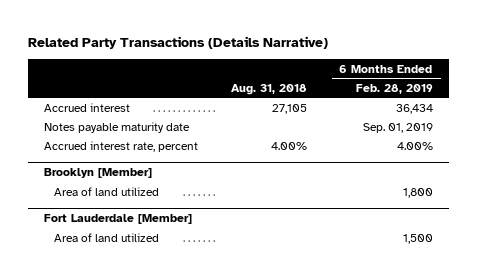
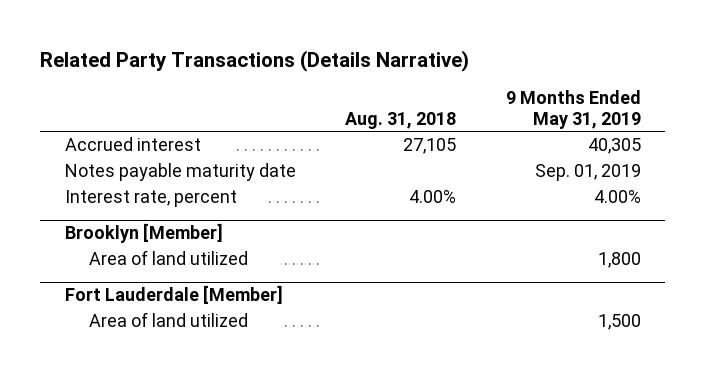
- | Aug. 31, 2018 | 6 Months Ended Feb. 28, 2019
+ | Aug. 31, 2018 | 9 Months Ended May 31, 2019
- Accrued interest rate, percent | 4.00% | 4.00%
+ Interest rate, percent | 4.00% | 4.00%

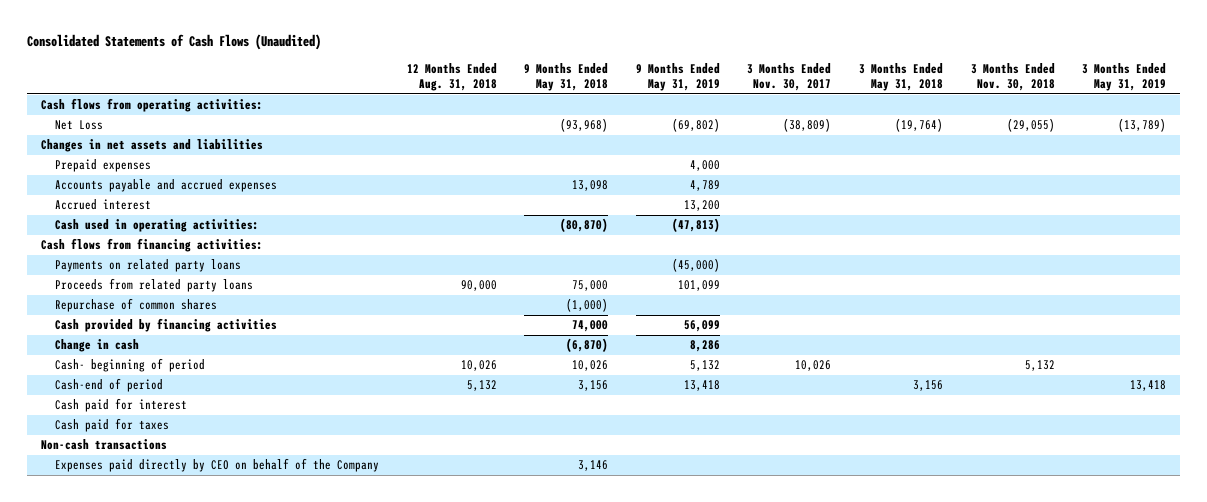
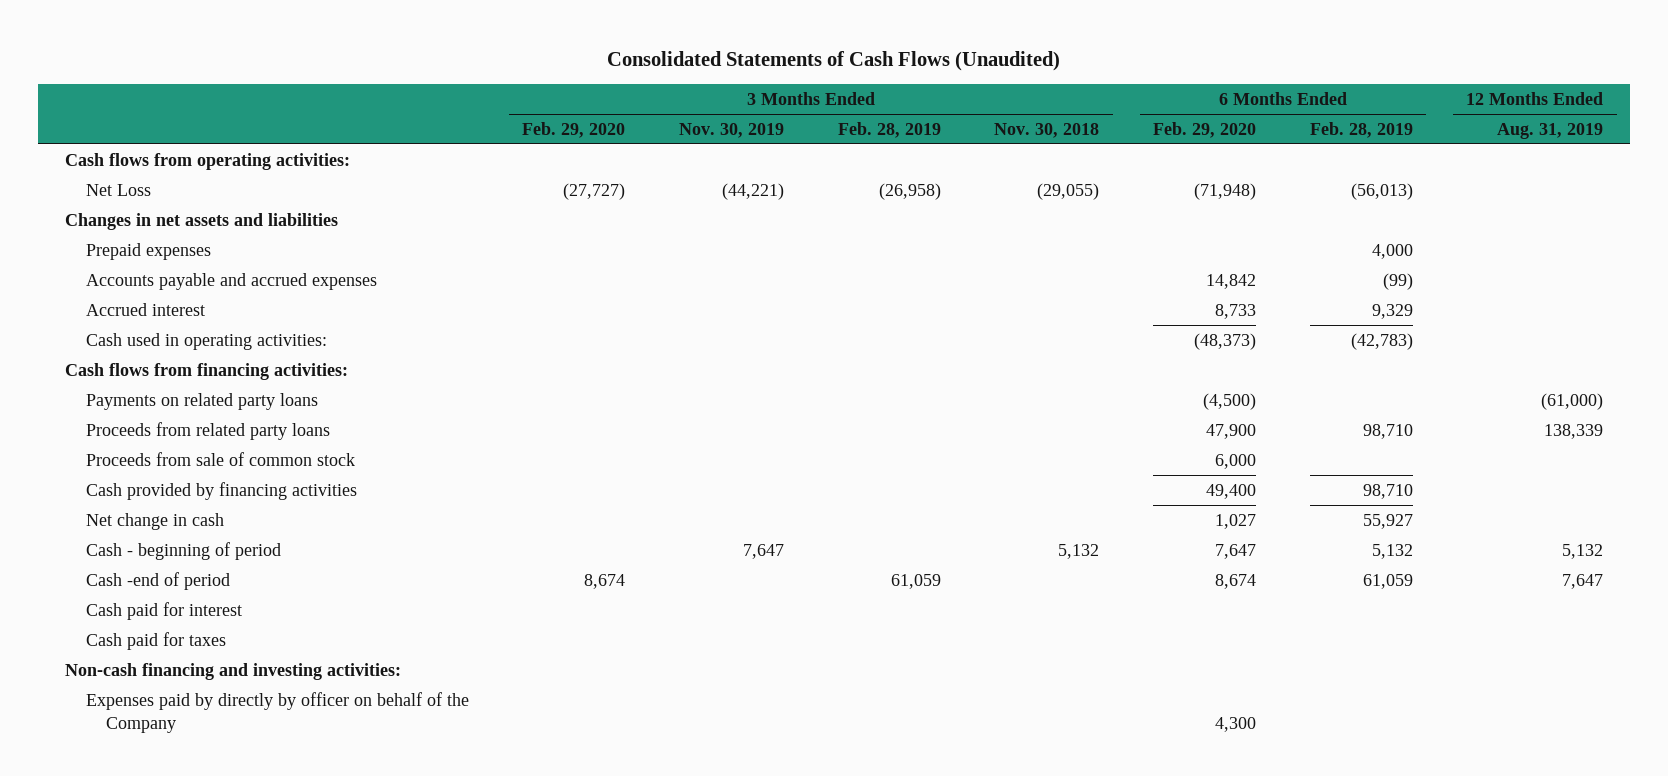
- | 12 Months Ended Aug. 31, 2018 | 9 Months Ended May 31, 2018 | 9 Months Ended May 31, 2019 | 3 Months Ended Nov. 30, 2017 | 3 Months Ended May 31, 2018 | 3 Months Ended Nov. 30, 2018 | 3 Months Ended May 31, 2019
+ | 3 Months Ended Feb. 29, 2020 | 3 Months Ended Nov. 30, 2019 | 3 Months Ended Feb. 28, 2019 | 3 Months Ended Nov. 30, 2018 | 6 Months Ended Feb. 29, 2020 | 6 Months Ended Feb. 28, 2019 | 12 Months Ended Aug. 31, 2019
- Repurchase of common shares | | (1,000) | | | | |
+ Proceeds from sale of common stock | | | | | 6,000 | |
- Change in cash | | (6,870) | 8,286 | | | |
- Cash- beginning of period | 10,026 | 10,026 | 5,132 | 10,026 | | 5,132 |
- Cash-end of period | 5,132 | 3,156 | 13,418 | | 3,156 | | 13,418
+ Net change in cash | | | | | 1,027 | 55,927 |
+ Cash - beginning of period | | 7,647 | | 5,132 | 7,647 | 5,132 | 5,132
+ Cash -end of period | 8,674 | | 61,059 | | 8,674 | 61,059 | 7,647
- Non-cash transactions
- Expenses paid directly by CEO on behalf of the Company | | 3,146 | | | | |
+ Non-cash financing and investing activities:
+ Expenses paid by directly by officer on behalf of the Company | | | | | 4,300 | |

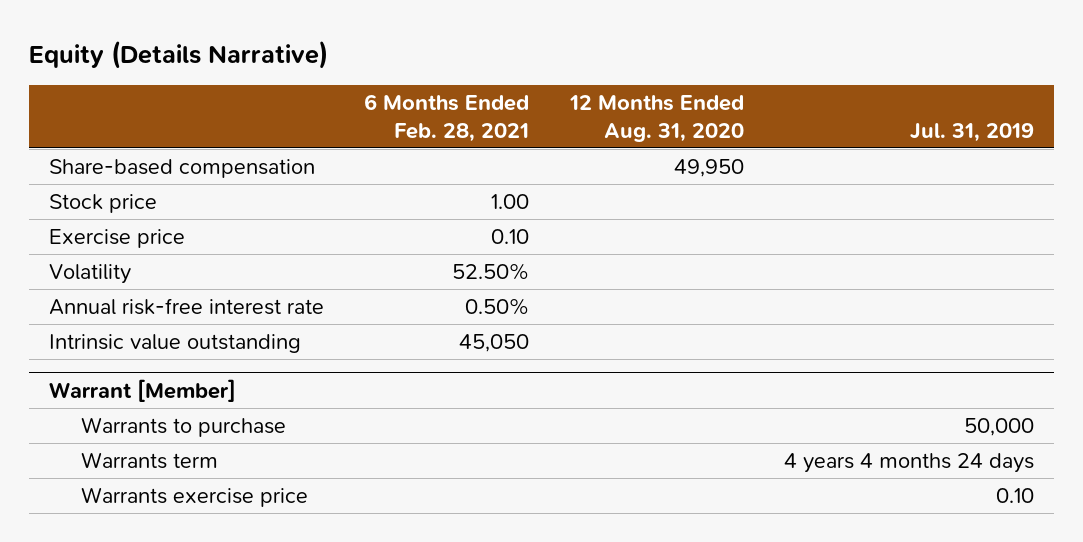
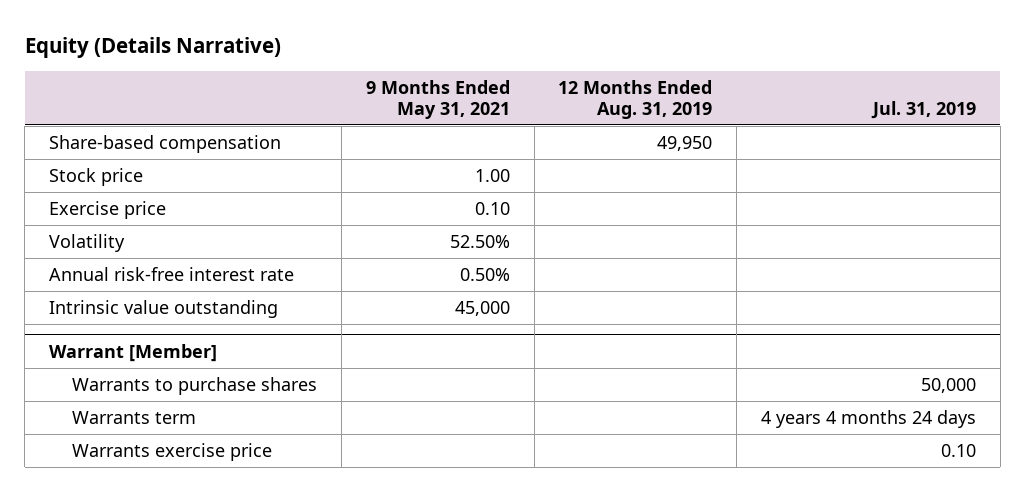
- | 6 Months Ended Feb. 28, 2021 | 12 Months Ended Aug. 31, 2020 | Jul. 31, 2019
+ | 9 Months Ended May 31, 2021 | 12 Months Ended Aug. 31, 2019 | Jul. 31, 2019
@ Warrant [Member]
- Warrants to purchase | | | 50,000
+ Warrants to purchase shares | | | 50,000

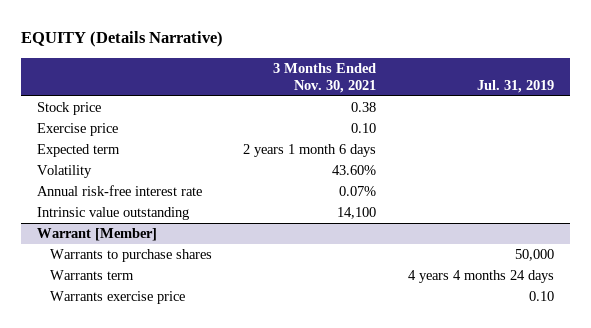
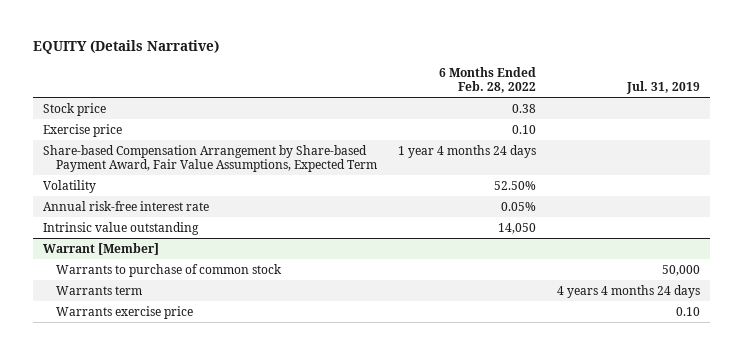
- | 3 Months Ended Nov. 30, 2021 | Jul. 31, 2019
+ | 6 Months Ended Feb. 28, 2022 | Jul. 31, 2019
- Expected term | 2 years 1 month 6 days |
+ Share-based Compensation Arrangement by Share-based Payment Award, Fair Value Assumptions, Expected Term | 1 year 4 months 24 days |
@ Warrant [Member]
- Warrants to purchase shares | | 50,000
+ Warrants to purchase of common stock | | 50,000

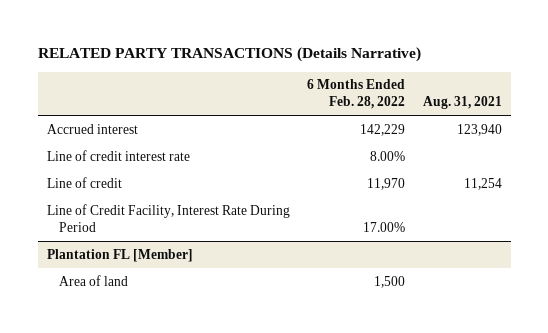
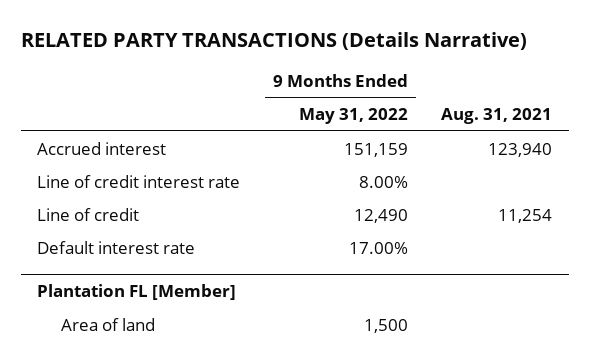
- | 6 Months Ended Feb. 28, 2022 | Aug. 31, 2021
+ | 9 Months Ended May 31, 2022 | Aug. 31, 2021
- Line of Credit Facility, Interest Rate During Period | 17.00% |
+ Default interest rate | 17.00% |

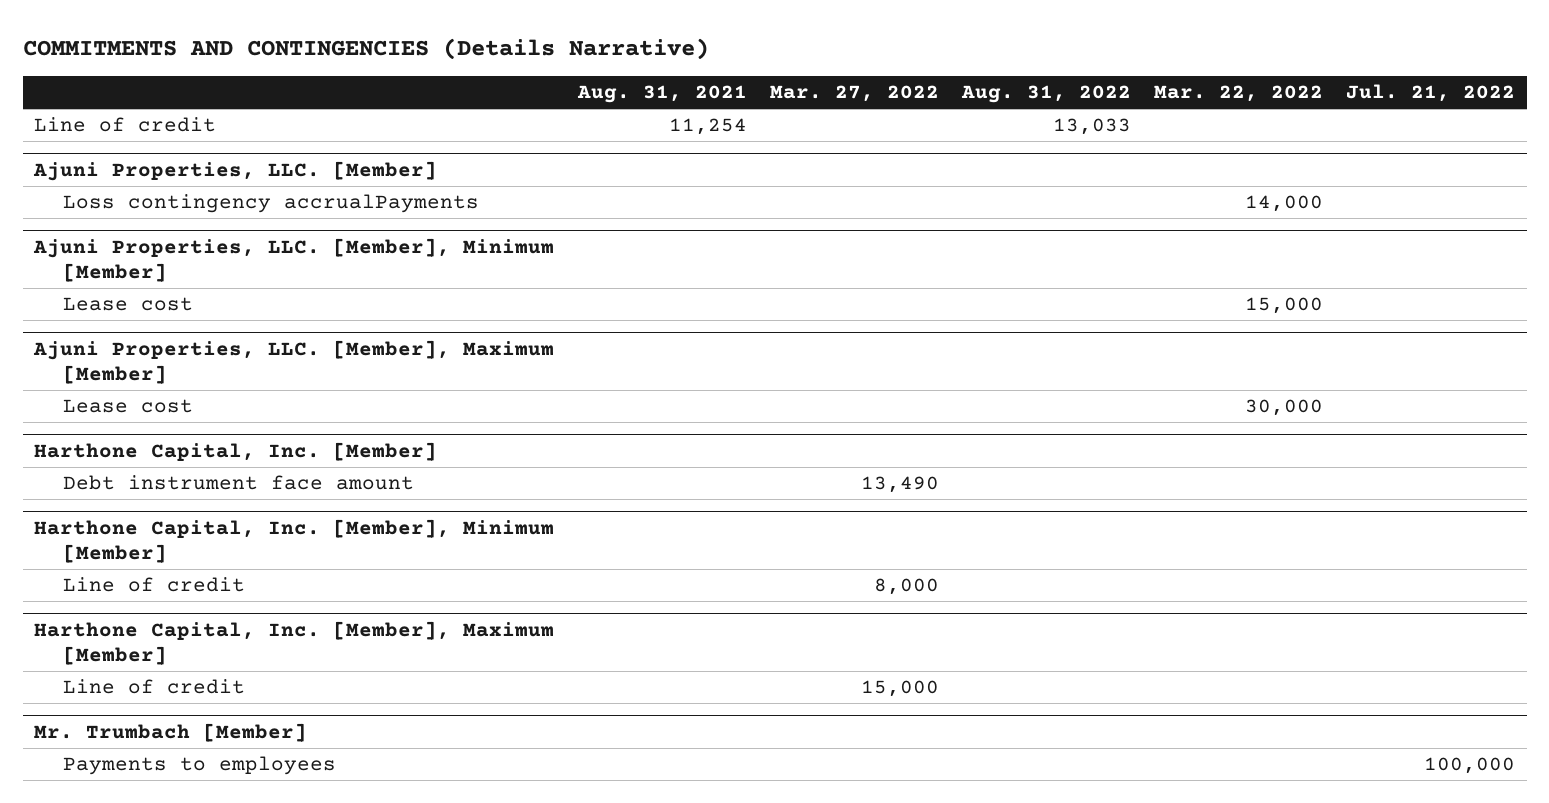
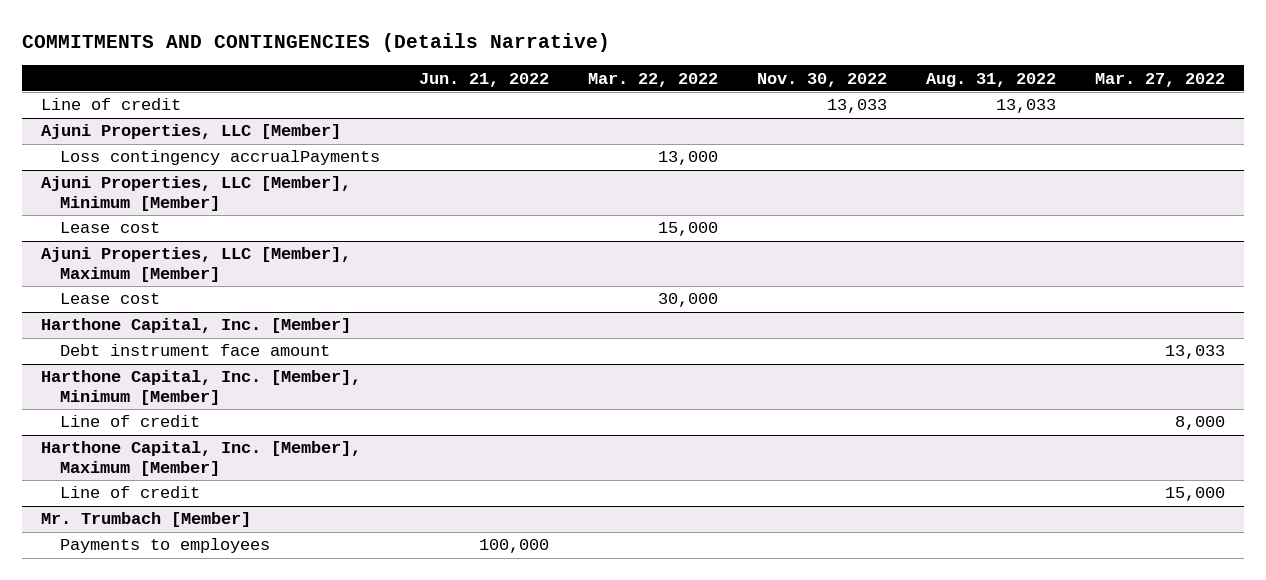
- | Aug. 31, 2021 | Mar. 27, 2022 | Aug. 31, 2022 | Mar. 22, 2022 | Jul. 21, 2022
+ | Jun. 21, 2022 | Mar. 22, 2022 | Nov. 30, 2022 | Aug. 31, 2022 | Mar. 27, 2022
- Ajuni Properties, LLC. [Member]
- Loss contingency accrualPayments | | | | 14,000 |
- Ajuni Properties, LLC. [Member], Minimum [Member]
+ Ajuni Properties, LLC [Member]
+ Loss contingency accrualPayments | | 13,000 | | |
+ Ajuni Properties, LLC [Member], Minimum [Member]
- Ajuni Properties, LLC. [Member], Maximum [Member]
+ Ajuni Properties, LLC [Member], Maximum [Member]
@ Harthone Capital, Inc. [Member]
- Debt instrument face amount | | 13,490 | | |
+ Debt instrument face amount | | | | | 13,033

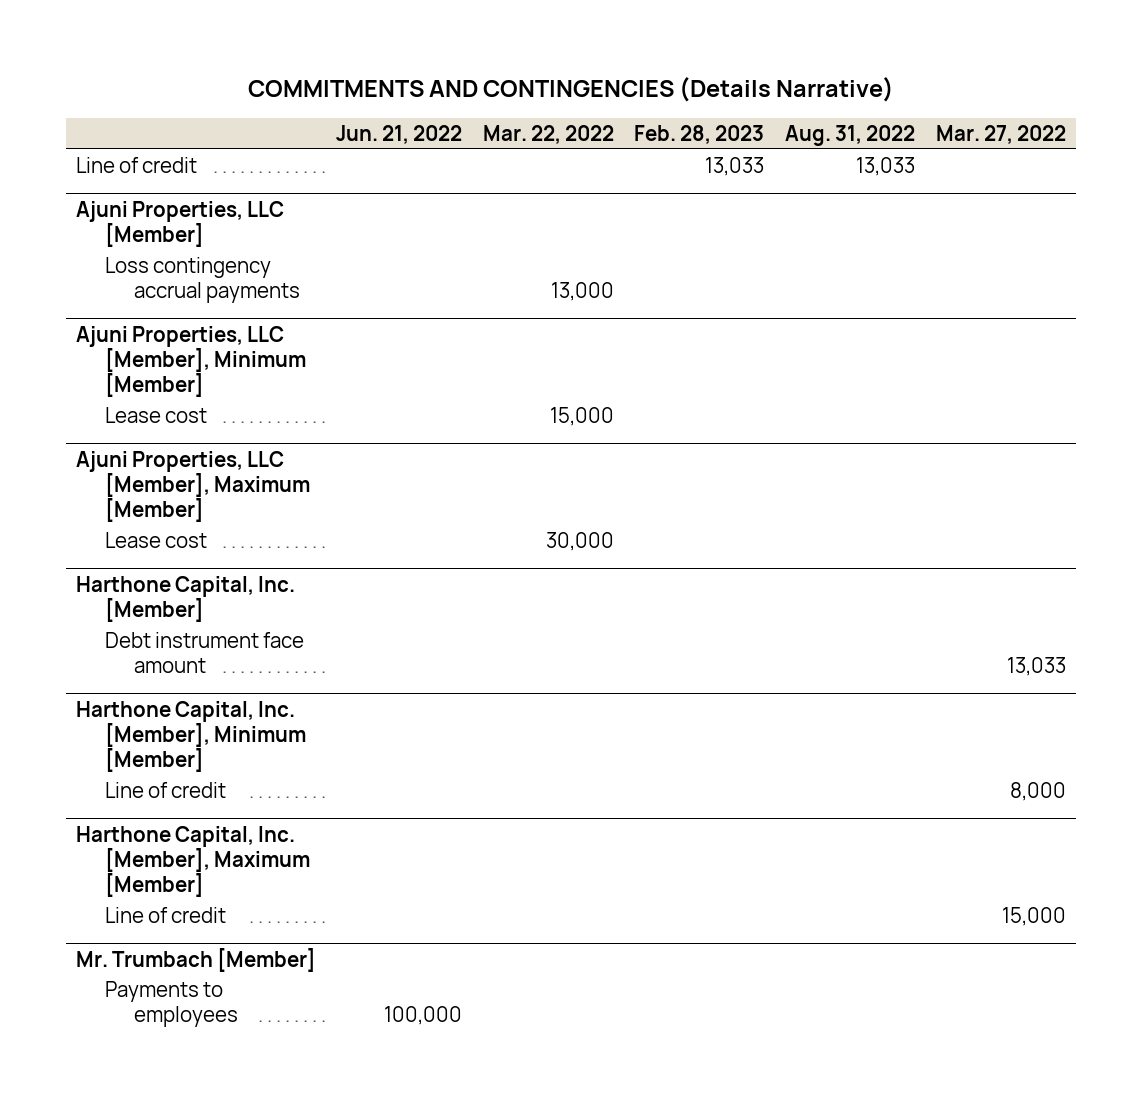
- | Jun. 21, 2022 | Mar. 22, 2022 | Nov. 30, 2022 | Aug. 31, 2022 | Mar. 27, 2022
+ | Jun. 21, 2022 | Mar. 22, 2022 | Feb. 28, 2023 | Aug. 31, 2022 | Mar. 27, 2022
@ Ajuni Properties, LLC [Member]
- Loss contingency accrualPayments | | 13,000 | | |
+ Loss contingency accrual payments | | 13,000 | | |

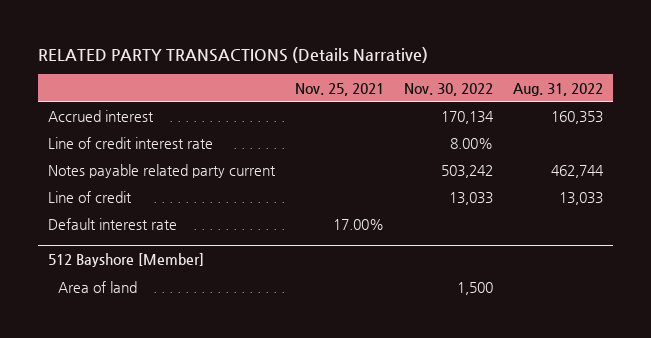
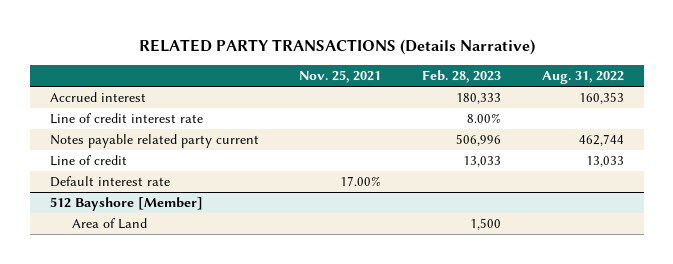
- | Nov. 25, 2021 | Nov. 30, 2022 | Aug. 31, 2022
+ | Nov. 25, 2021 | Feb. 28, 2023 | Aug. 31, 2022
@ 512 Bayshore [Member]
- Area of land | | 1,500 |
+ Area of Land | | 1,500 |

